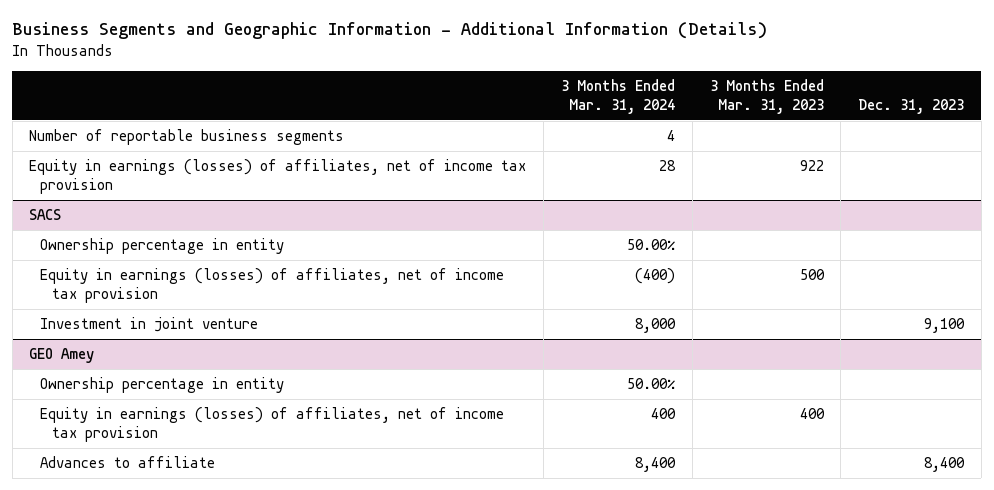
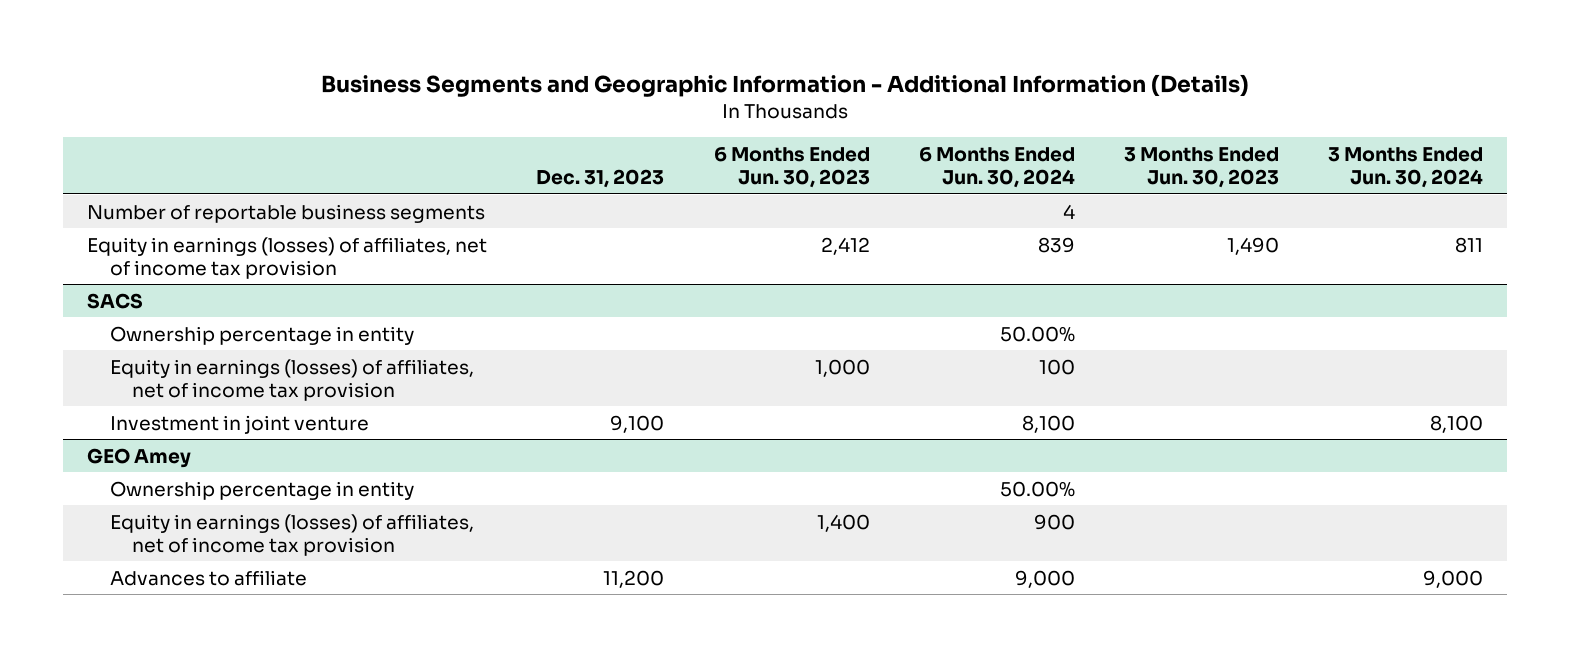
- | 3 Months Ended Mar. 31, 2024 | 3 Months Ended Mar. 31, 2023 | Dec. 31, 2023
+ | Dec. 31, 2023 | 6 Months Ended Jun. 30, 2023 | 6 Months Ended Jun. 30, 2024 | 3 Months Ended Jun. 30, 2023 | 3 Months Ended Jun. 30, 2024
@ GEO Amey
- Advances to affiliate | 8,400 | | 8,400
+ Advances to affiliate | 11,200 | | 9,000 | | 9,000

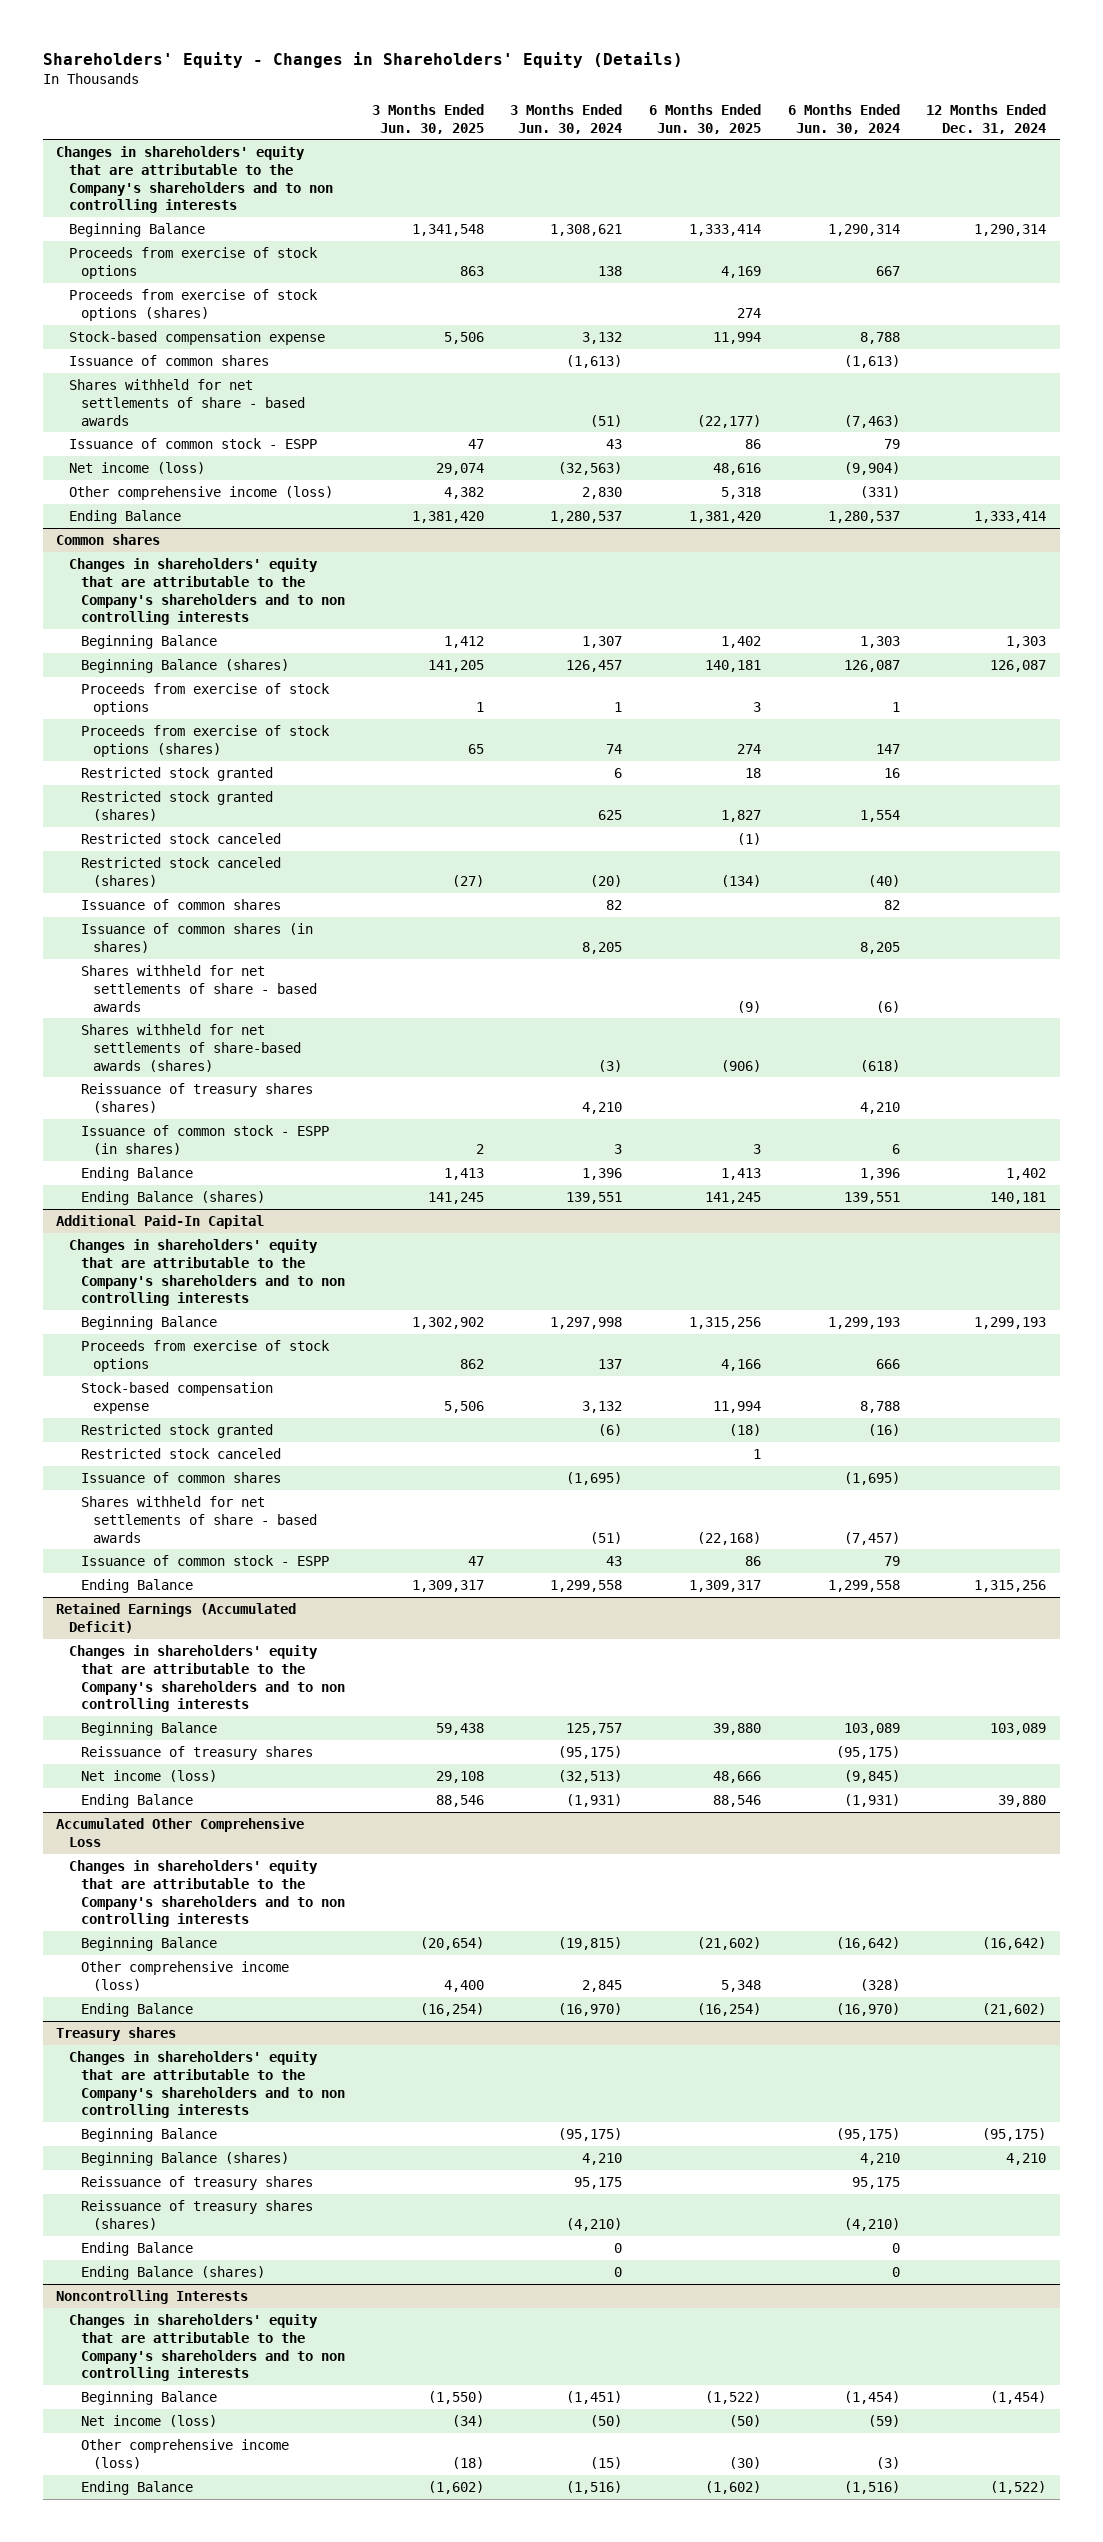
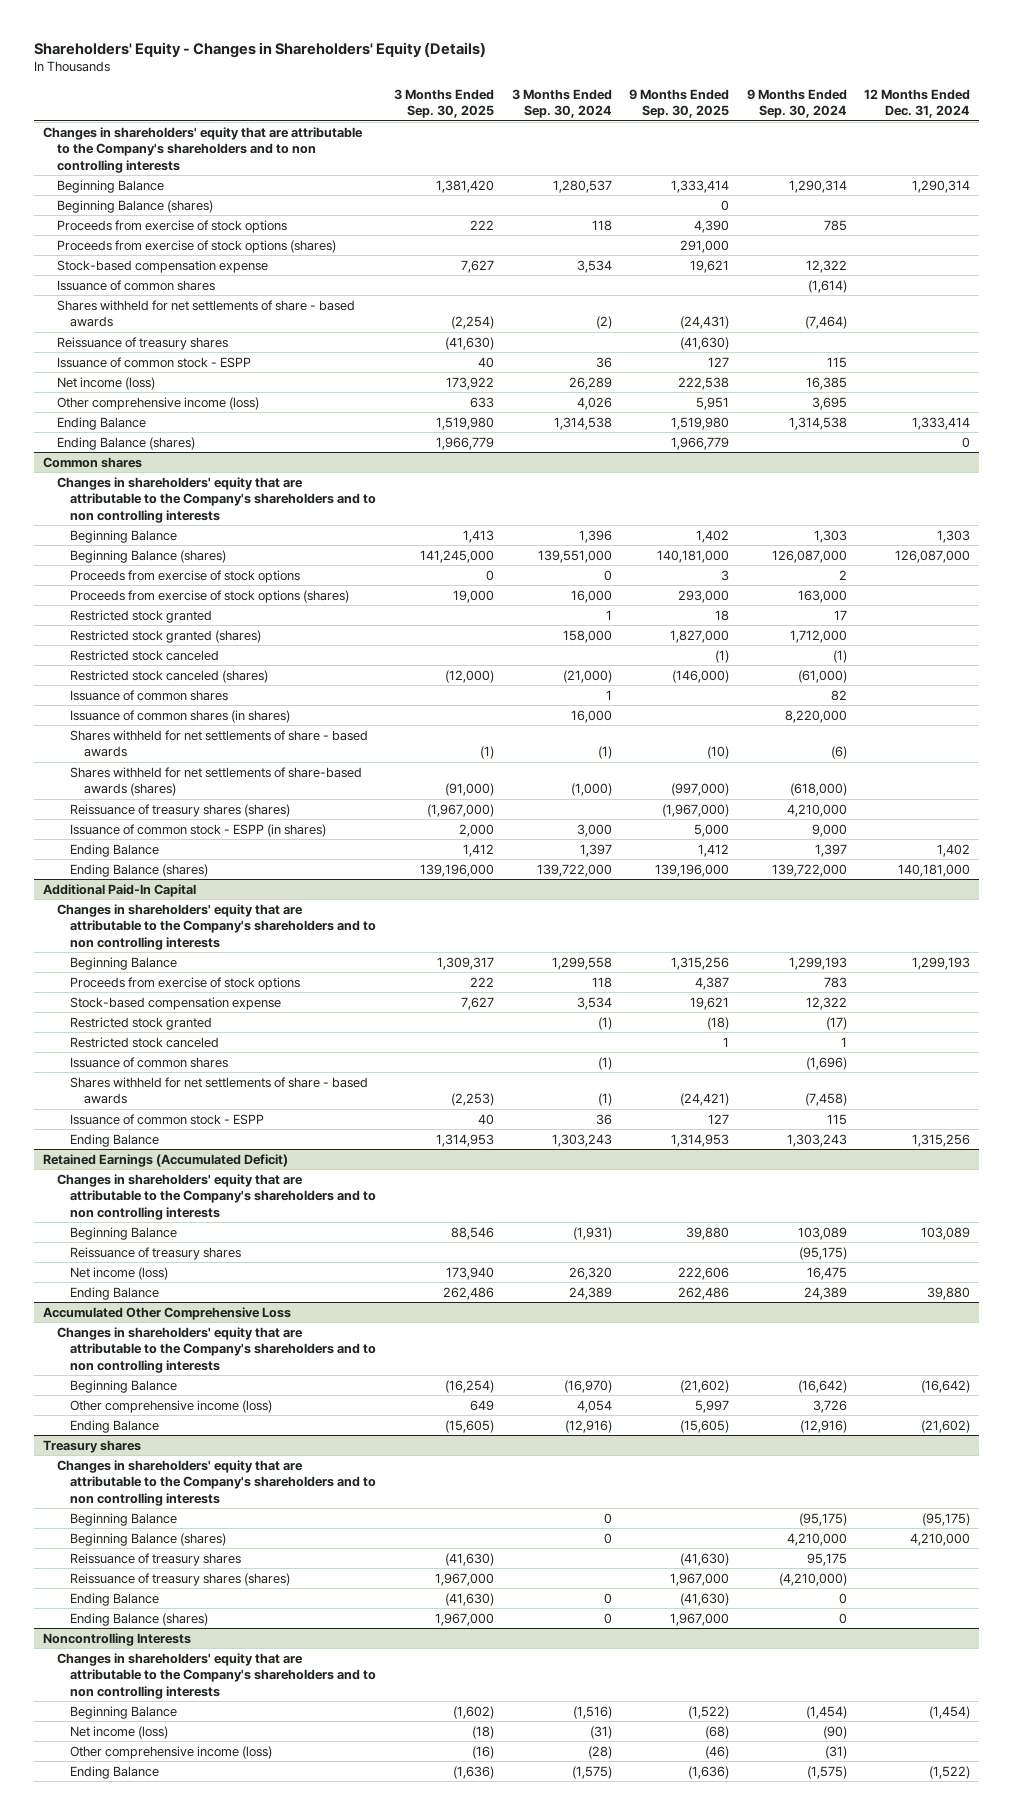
- | 3 Months Ended Jun. 30, 2025 | 3 Months Ended Jun. 30, 2024 | 6 Months Ended Jun. 30, 2025 | 6 Months Ended Jun. 30, 2024 | 12 Months Ended Dec. 31, 2024
+ | 3 Months Ended Sep. 30, 2025 | 3 Months Ended Sep. 30, 2024 | 9 Months Ended Sep. 30, 2025 | 9 Months Ended Sep. 30, 2024 | 12 Months Ended Dec. 31, 2024
+ Beginning Balance (shares) | | | 0 | |
+ Reissuance of treasury shares | (41,630) | | (41,630) | |
+ Ending Balance (shares) | 1,966,779 | | 1,966,779 | | 0
@ Common shares
- Beginning Balance (shares) | 141,205 | 126,457 | 140,181 | 126,087 | 126,087
+ Beginning Balance (shares) | 141,245,000 | 139,551,000 | 140,181,000 | 126,087,000 | 126,087,000
- Ending Balance (shares) | 141,245 | 139,551 | 141,245 | 139,551 | 140,181
+ Ending Balance (shares) | 139,196,000 | 139,722,000 | 139,196,000 | 139,722,000 | 140,181,000
@ Treasury shares
- Beginning Balance (shares) | | 4,210 | | 4,210 | 4,210
+ Beginning Balance (shares) | | 0 | | 4,210,000 | 4,210,000

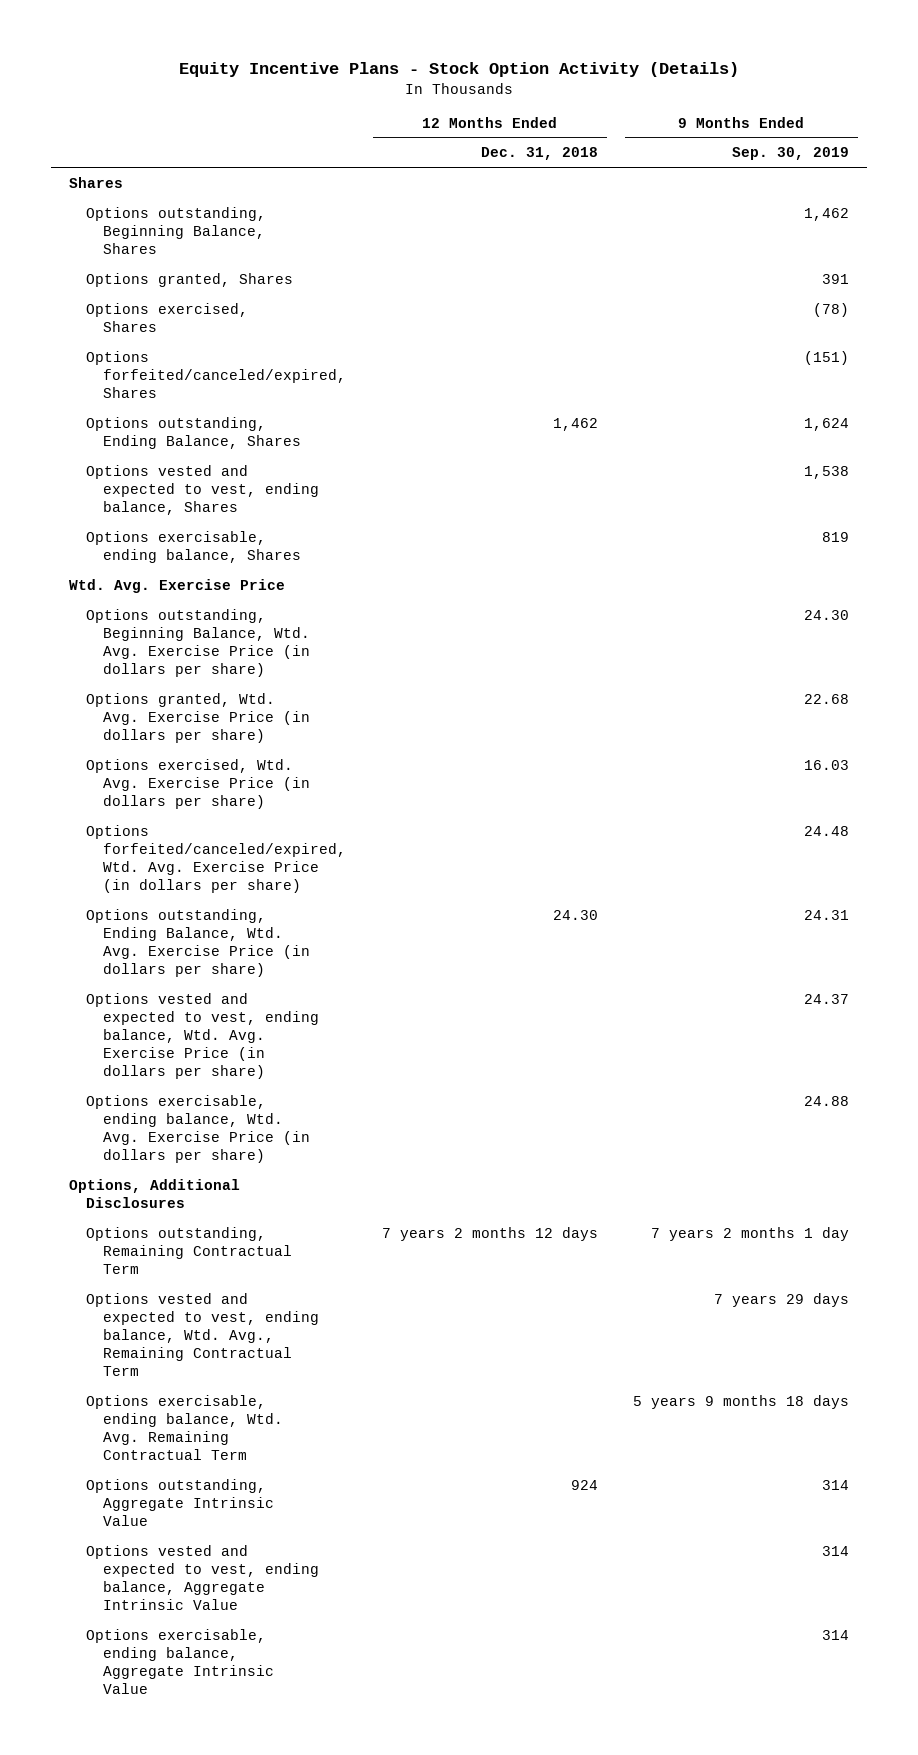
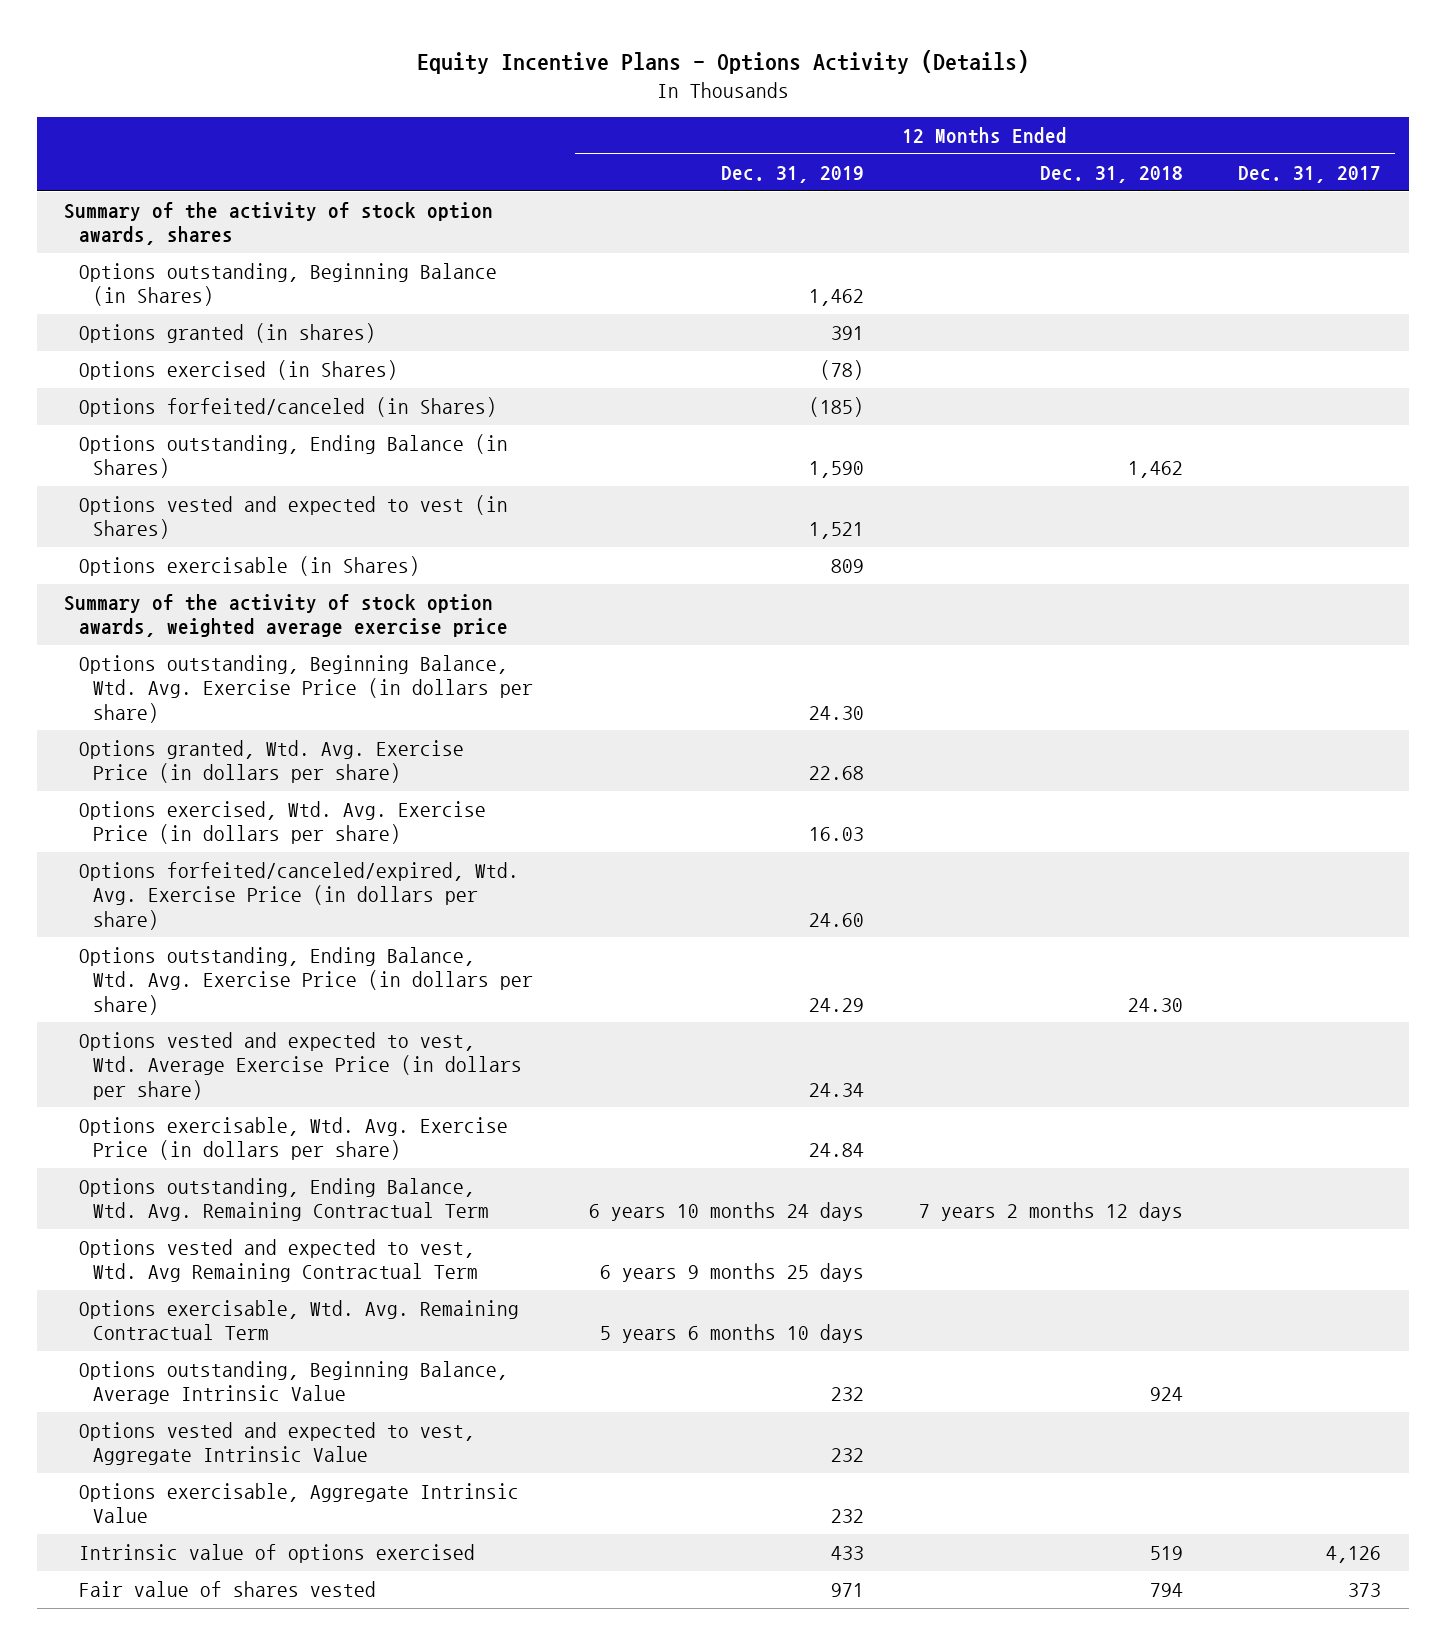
- Equity Incentive Plans - Stock Option Activity (Details)
+ Equity Incentive Plans - Options Activity (Details)
- | 12 Months Ended Dec. 31, 2018 | 9 Months Ended Sep. 30, 2019
+ | 12 Months Ended Dec. 31, 2019 | 12 Months Ended Dec. 31, 2018 | 12 Months Ended Dec. 31, 2017
- Shares
- Options outstanding, Beginning Balance, Shares | | 1,462
- Options granted, Shares | | 391
- Options exercised, Shares | | (78)
- Options forfeited/canceled/expired, Shares | | (151)
- Options outstanding, Ending Balance, Shares | 1,462 | 1,624
- Options vested and expected to vest, ending balance, Shares | | 1,538
- Options exercisable, ending balance, Shares | | 819
- Wtd. Avg. Exercise Price
+ Summary of the activity of stock option awards, shares
+ Options outstanding, Beginning Balance (in Shares) | 1,462 | |
+ Options granted (in shares) | 391 | |
+ Options exercised (in Shares) | (78) | |
+ Options forfeited/canceled (in Shares) | (185) | |
+ Options outstanding, Ending Balance (in Shares) | 1,590 | 1,462 |
+ Options vested and expected to vest (in Shares) | 1,521 | |
+ Options exercisable (in Shares) | 809 | |
+ Summary of the activity of stock option awards, weighted average exercise price
- Options vested and expected to vest, ending balance, Wtd. Avg. Exercise Price (in dollars per share) | | 24.37
- Options exercisable, ending balance, Wtd. Avg. Exercise Price (in dollars per share) | | 24.88
- Options, Additional Disclosures
- Options outstanding, Remaining Contractual Term | 7 years 2 months 12 days | 7 years 2 months 1 day
- Options vested and expected to vest, ending balance, Wtd. Avg., Remaining Contractual Term | | 7 years 29 days
- Options exercisable, ending balance, Wtd. Avg. Remaining Contractual Term | | 5 years 9 months 18 days
- Options outstanding, Aggregate Intrinsic Value | 924 | 314
- Options vested and expected to vest, ending balance, Aggregate Intrinsic Value | | 314
- Options exercisable, ending balance, Aggregate Intrinsic Value | | 314
+ Options vested and expected to vest, Wtd. Average Exercise Price (in dollars per share) | 24.34 | |
+ Options exercisable, Wtd. Avg. Exercise Price (in dollars per share) | 24.84 | |
+ Options outstanding, Ending Balance, Wtd. Avg. Remaining Contractual Term | 6 years 10 months 24 days | 7 years 2 months 12 days |
+ Options vested and expected to vest, Wtd. Avg Remaining Contractual Term | 6 years 9 months 25 days | |
+ Options exercisable, Wtd. Avg. Remaining Contractual Term | 5 years 6 months 10 days | |
+ Options outstanding, Beginning Balance, Average Intrinsic Value | 232 | 924 |
+ Options vested and expected to vest, Aggregate Intrinsic Value | 232 | |
+ Options exercisable, Aggregate Intrinsic Value | 232 | |
+ Intrinsic value of options exercised | 433 | 519 | 4,126
+ Fair value of shares vested | 971 | 794 | 373

